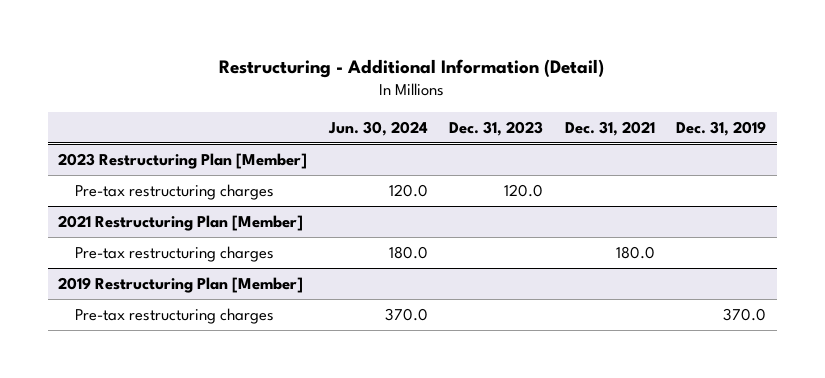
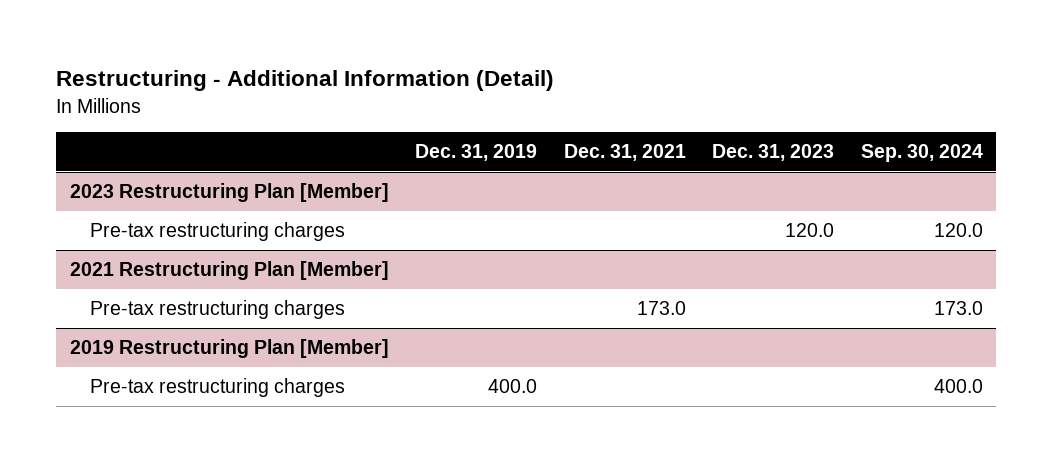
- | Jun. 30, 2024 | Dec. 31, 2023 | Dec. 31, 2021 | Dec. 31, 2019
+ | Dec. 31, 2019 | Dec. 31, 2021 | Dec. 31, 2023 | Sep. 30, 2024
@ 2021 Restructuring Plan [Member]
- Pre-tax restructuring charges | 180.0 | | 180.0 |
+ Pre-tax restructuring charges | | 173.0 | | 173.0
@ 2019 Restructuring Plan [Member]
- Pre-tax restructuring charges | 370.0 | | | 370.0
+ Pre-tax restructuring charges | 400.0 | | | 400.0

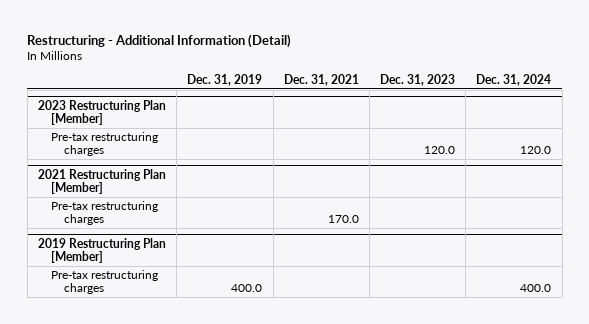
- | Dec. 31, 2019 | Dec. 31, 2021 | Dec. 31, 2023 | Sep. 30, 2024
+ | Dec. 31, 2019 | Dec. 31, 2021 | Dec. 31, 2023 | Dec. 31, 2024
@ 2021 Restructuring Plan [Member]
- Pre-tax restructuring charges | | 173.0 | | 173.0
+ Pre-tax restructuring charges | | 170.0 | |

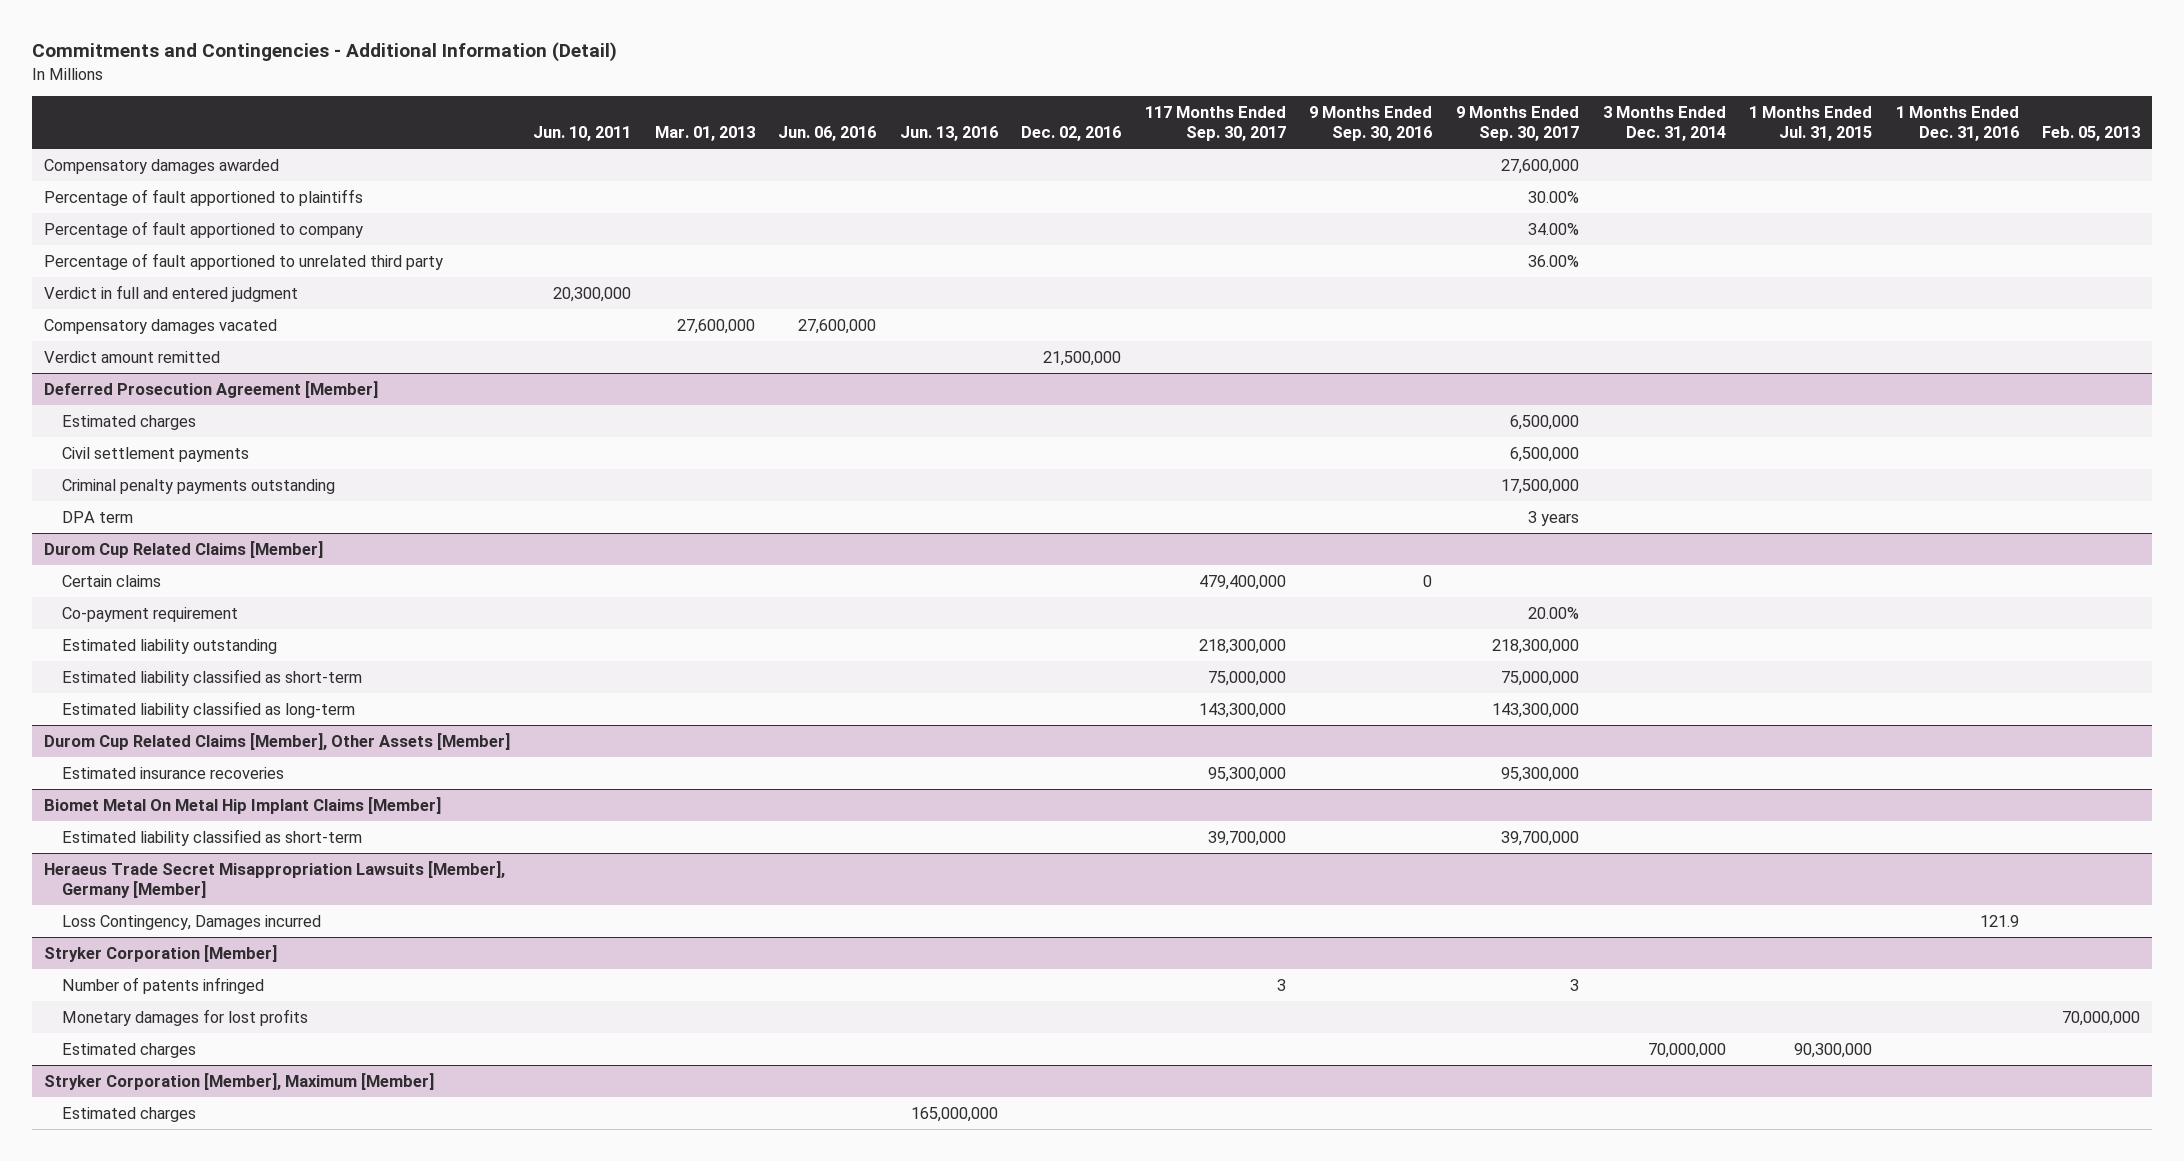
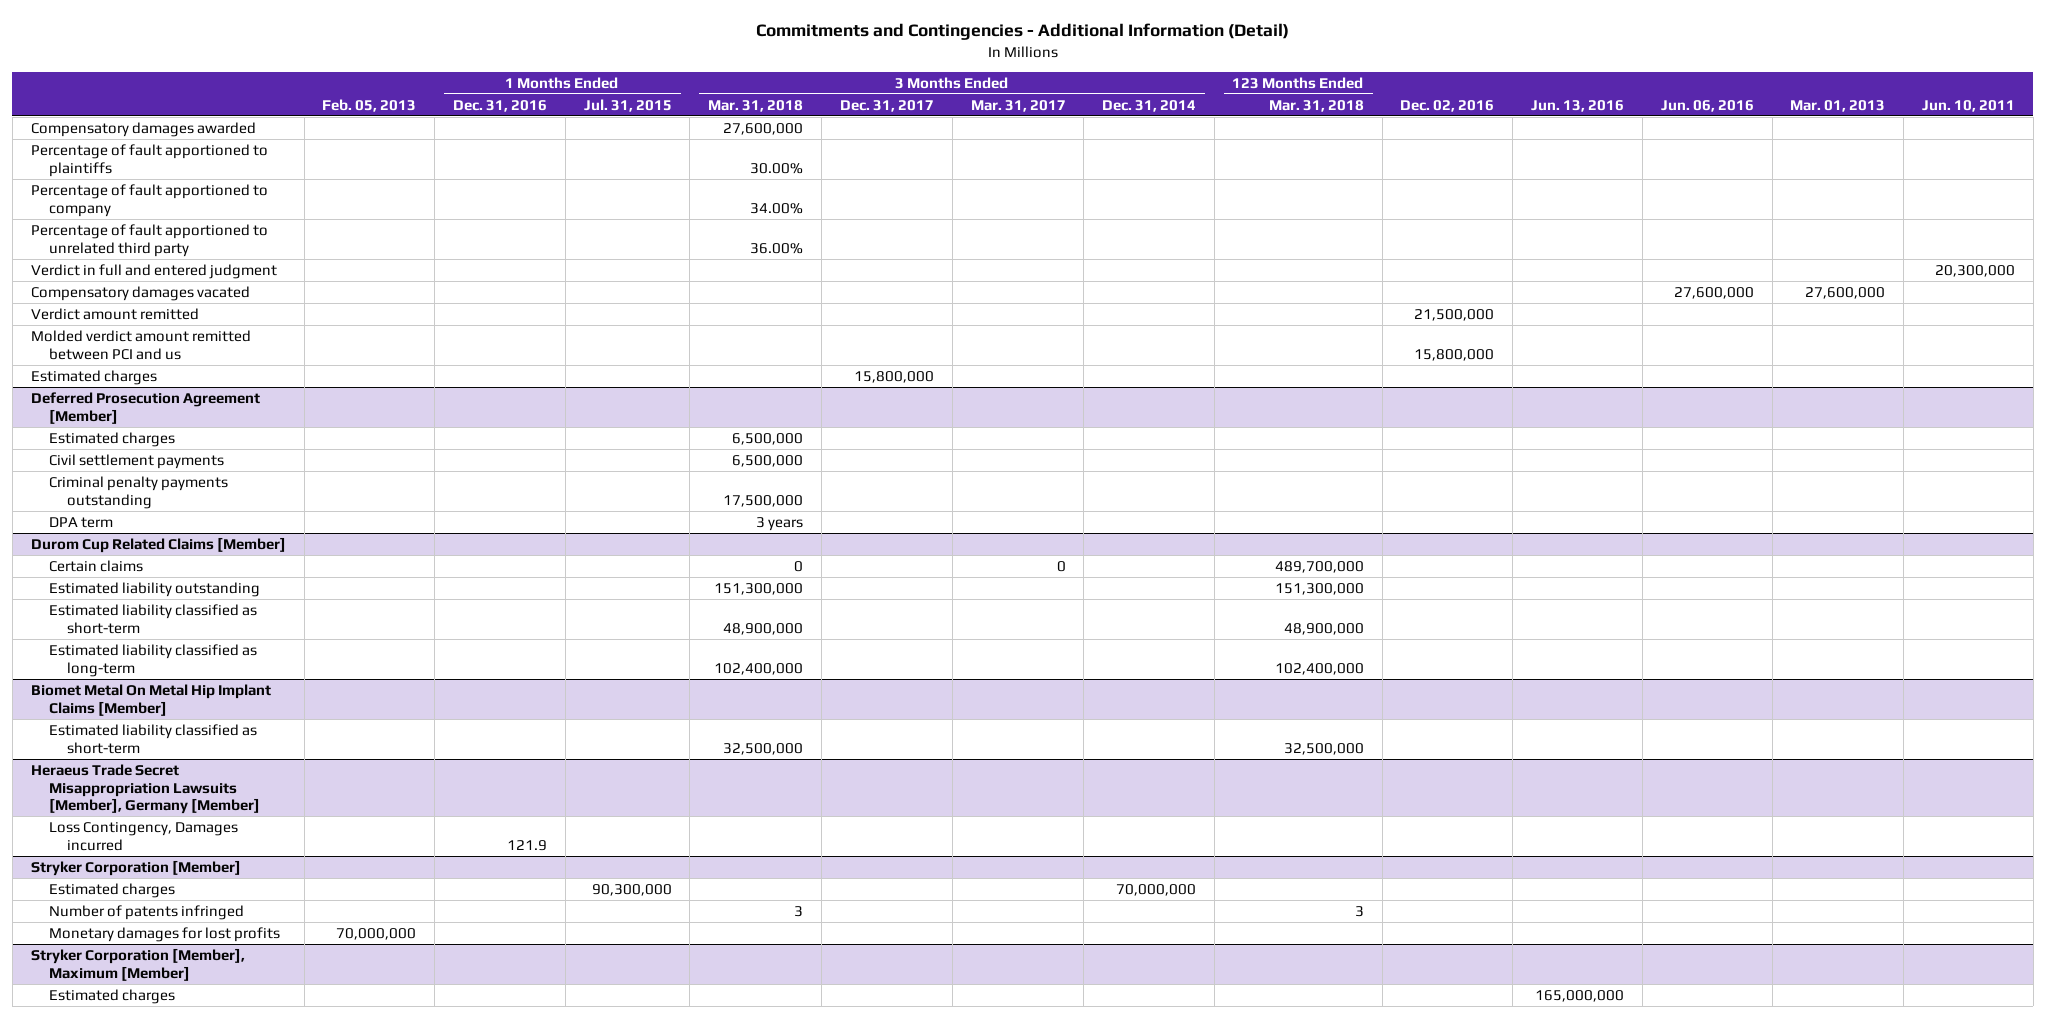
- | Jun. 10, 2011 | Mar. 01, 2013 | Jun. 06, 2016 | Jun. 13, 2016 | Dec. 02, 2016 | 117 Months Ended Sep. 30, 2017 | 9 Months Ended Sep. 30, 2016 | 9 Months Ended Sep. 30, 2017 | 3 Months Ended Dec. 31, 2014 | 1 Months Ended Jul. 31, 2015 | 1 Months Ended Dec. 31, 2016 | Feb. 05, 2013
+ | Feb. 05, 2013 | 1 Months Ended Dec. 31, 2016 | 1 Months Ended Jul. 31, 2015 | 3 Months Ended Mar. 31, 2018 | 3 Months Ended Dec. 31, 2017 | 3 Months Ended Mar. 31, 2017 | 3 Months Ended Dec. 31, 2014 | 123 Months Ended Mar. 31, 2018 | Dec. 02, 2016 | Jun. 13, 2016 | Jun. 06, 2016 | Mar. 01, 2013 | Jun. 10, 2011
+ Molded verdict amount remitted between PCI and us | | | | | | | | | 15,800,000 | | | |
+ Estimated charges | | | | | 15,800,000 | | | | | | | |
@ Durom Cup Related Claims [Member]
- Co-payment requirement | | | | | | | | 20.00% | | | |
- Durom Cup Related Claims [Member], Other Assets [Member]
- Estimated insurance recoveries | | | | | | 95,300,000 | | 95,300,000 | | | |
@ Stryker Corporation [Member]
moved up: Estimated charges | | | 90,300,000 | | | | 70,000,000 | | | | | |

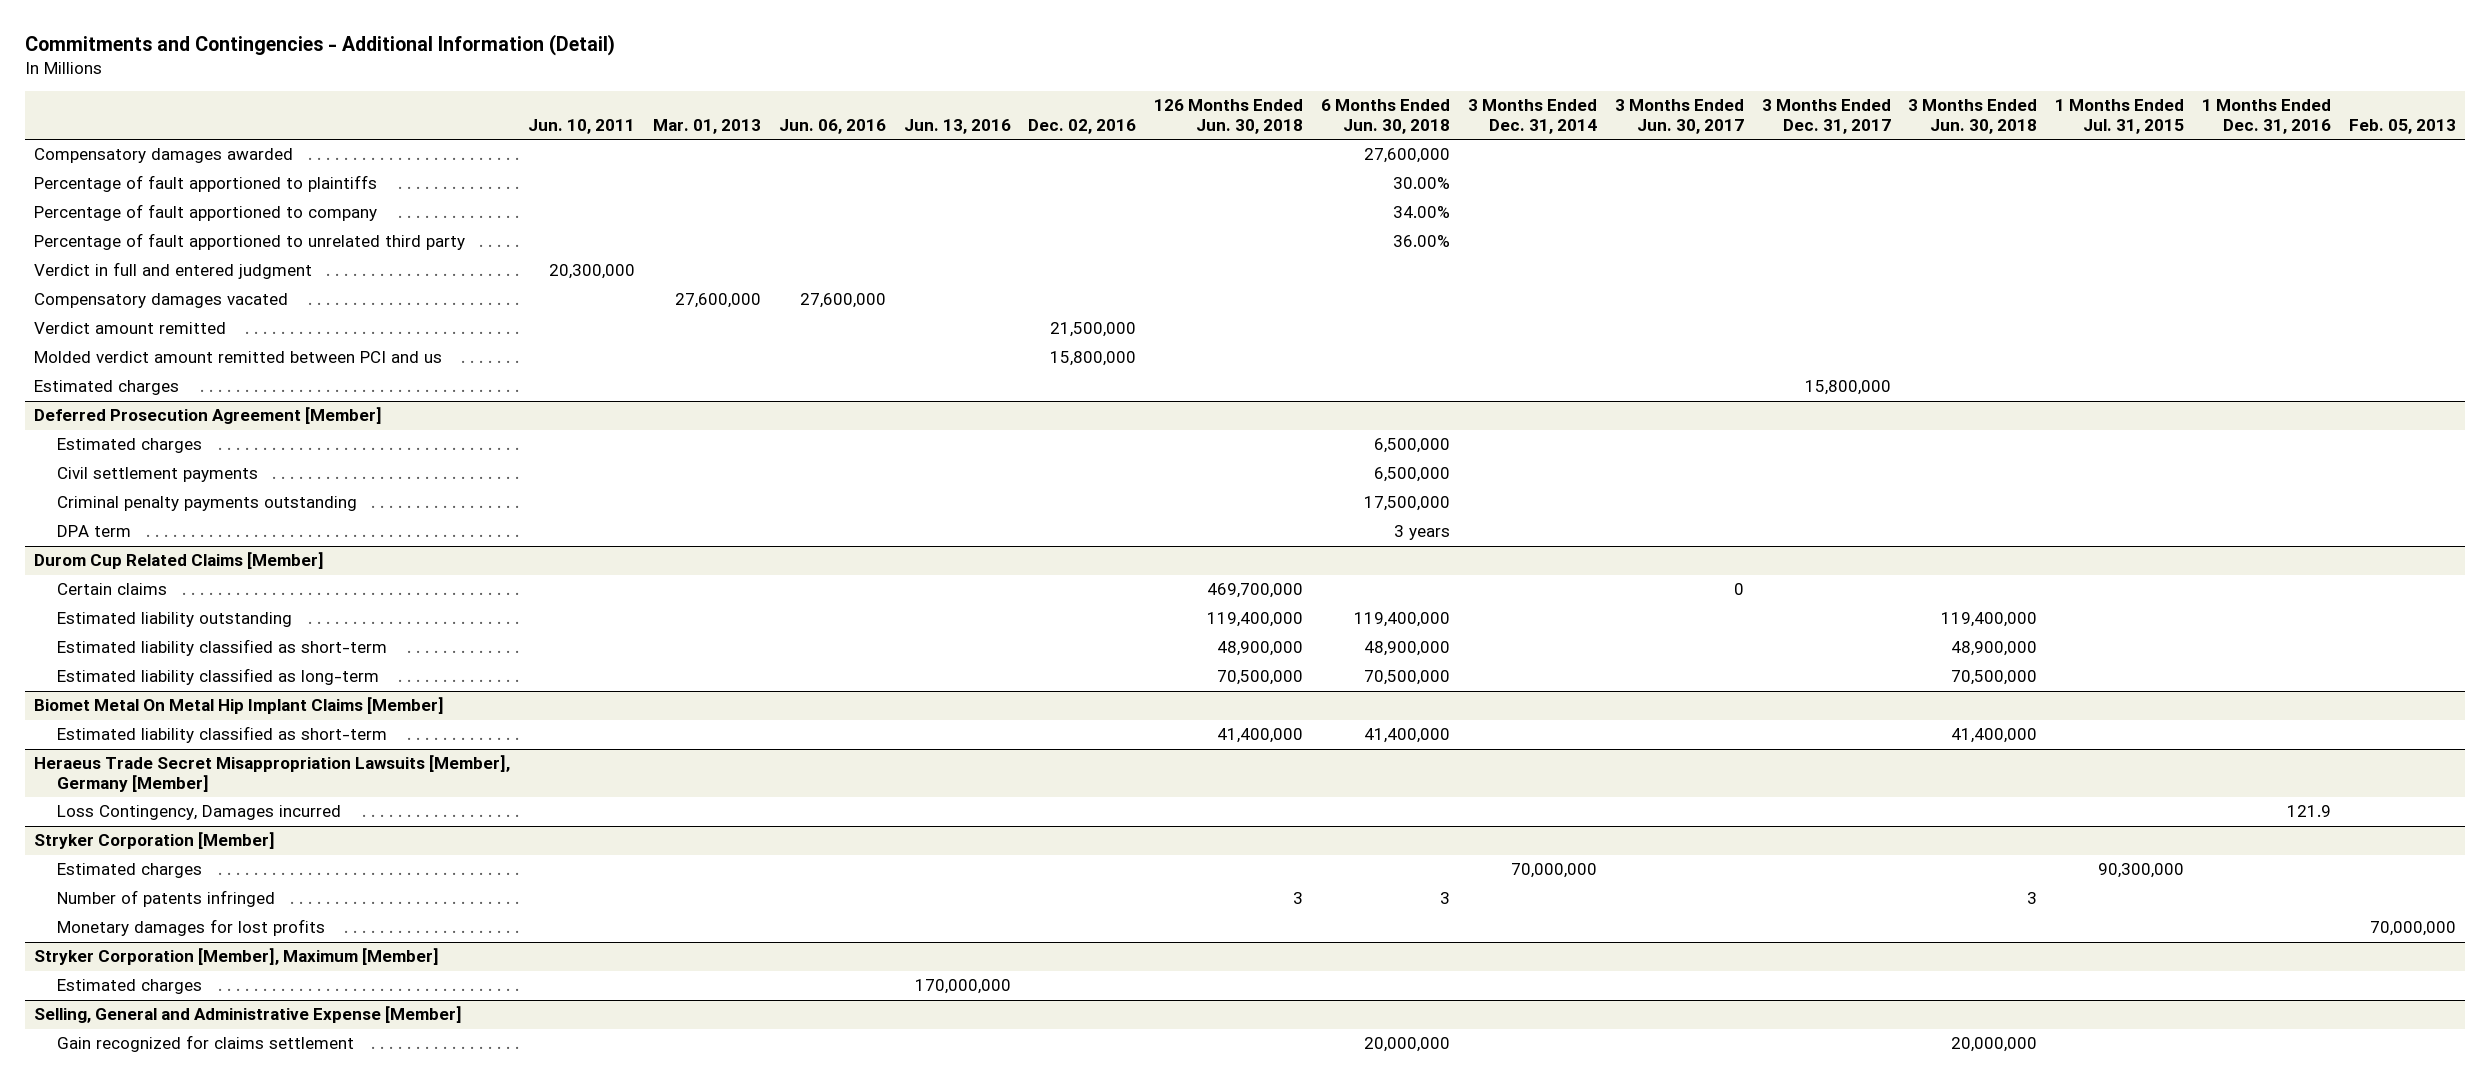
- | Feb. 05, 2013 | 1 Months Ended Dec. 31, 2016 | 1 Months Ended Jul. 31, 2015 | 3 Months Ended Mar. 31, 2018 | 3 Months Ended Dec. 31, 2017 | 3 Months Ended Mar. 31, 2017 | 3 Months Ended Dec. 31, 2014 | 123 Months Ended Mar. 31, 2018 | Dec. 02, 2016 | Jun. 13, 2016 | Jun. 06, 2016 | Mar. 01, 2013 | Jun. 10, 2011
+ | Jun. 10, 2011 | Mar. 01, 2013 | Jun. 06, 2016 | Jun. 13, 2016 | Dec. 02, 2016 | 126 Months Ended Jun. 30, 2018 | 6 Months Ended Jun. 30, 2018 | 3 Months Ended Dec. 31, 2014 | 3 Months Ended Jun. 30, 2017 | 3 Months Ended Dec. 31, 2017 | 3 Months Ended Jun. 30, 2018 | 1 Months Ended Jul. 31, 2015 | 1 Months Ended Dec. 31, 2016 | Feb. 05, 2013
@ Stryker Corporation [Member], Maximum [Member]
- Estimated charges | | | | | | | | | | 165,000,000 | | |
+ Estimated charges | | | | 170,000,000 | | | | | | | | | |
+ Selling, General and Administrative Expense [Member]
+ Gain recognized for claims settlement | | | | | | | 20,000,000 | | | | 20,000,000 | | |

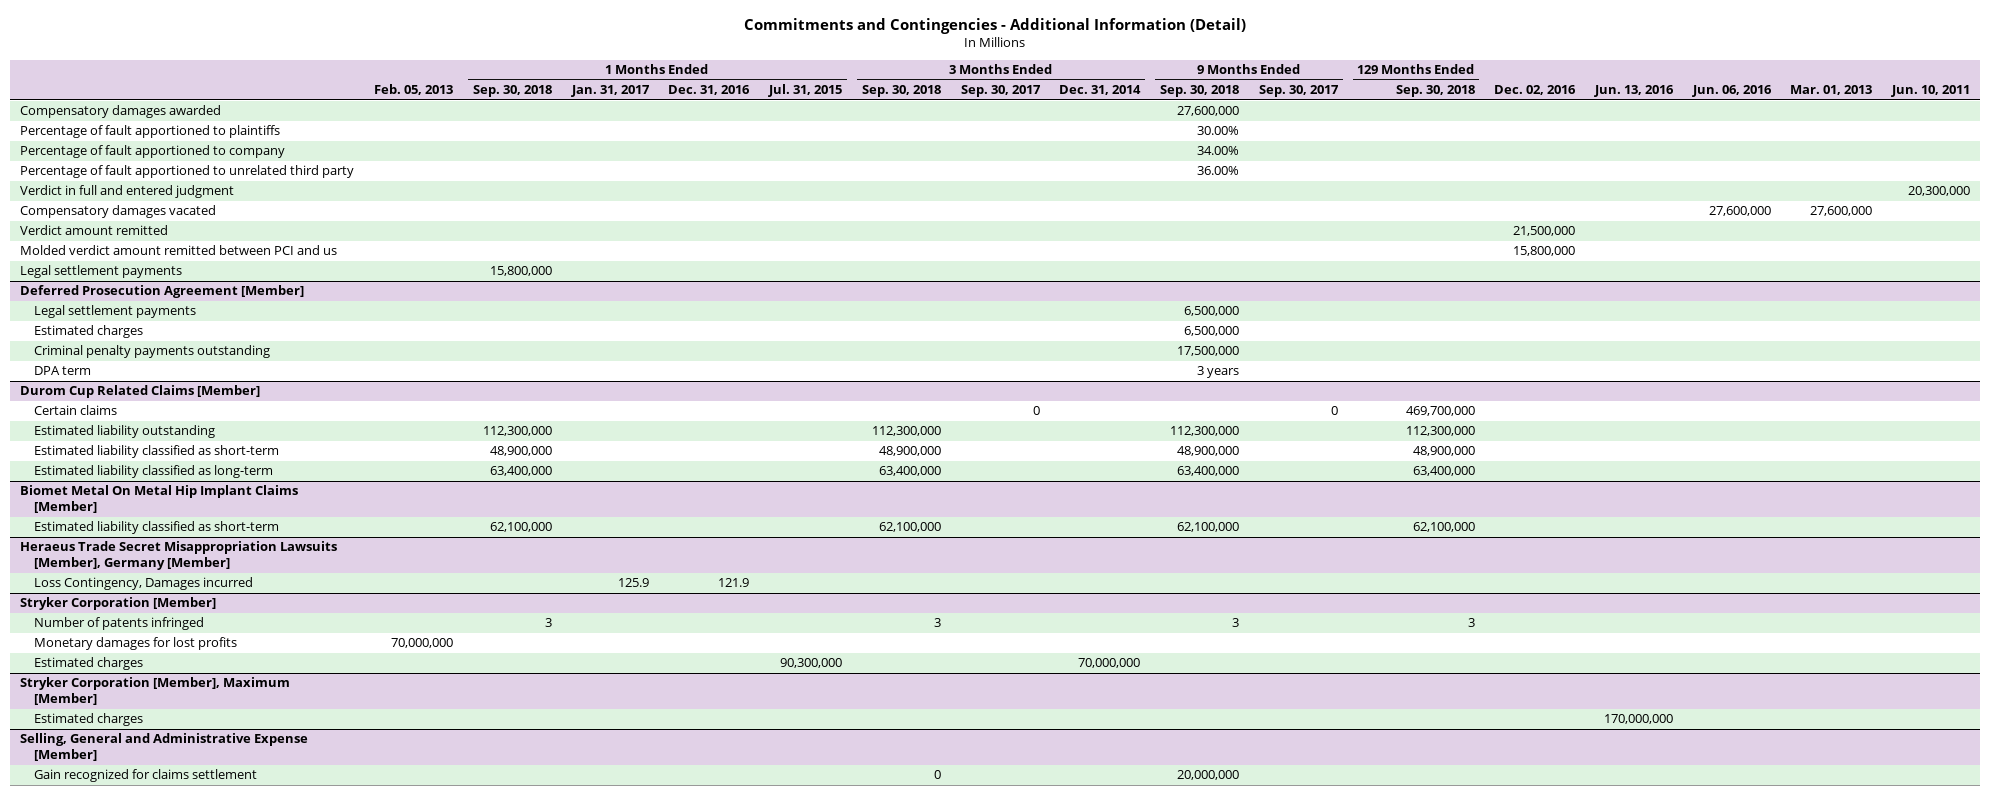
- | Jun. 10, 2011 | Mar. 01, 2013 | Jun. 06, 2016 | Jun. 13, 2016 | Dec. 02, 2016 | 126 Months Ended Jun. 30, 2018 | 6 Months Ended Jun. 30, 2018 | 3 Months Ended Dec. 31, 2014 | 3 Months Ended Jun. 30, 2017 | 3 Months Ended Dec. 31, 2017 | 3 Months Ended Jun. 30, 2018 | 1 Months Ended Jul. 31, 2015 | 1 Months Ended Dec. 31, 2016 | Feb. 05, 2013
+ | Feb. 05, 2013 | 1 Months Ended Sep. 30, 2018 | 1 Months Ended Jan. 31, 2017 | 1 Months Ended Dec. 31, 2016 | 1 Months Ended Jul. 31, 2015 | 3 Months Ended Sep. 30, 2018 | 3 Months Ended Sep. 30, 2017 | 3 Months Ended Dec. 31, 2014 | 9 Months Ended Sep. 30, 2018 | 9 Months Ended Sep. 30, 2017 | 129 Months Ended Sep. 30, 2018 | Dec. 02, 2016 | Jun. 13, 2016 | Jun. 06, 2016 | Mar. 01, 2013 | Jun. 10, 2011
- Estimated charges | | | | | | | | | | 15,800,000 | | | |
+ Legal settlement payments | | 15,800,000 | | | | | | | | | | | | | |
@ Deferred Prosecution Agreement [Member]
+ Legal settlement payments | | | | | | | | | 6,500,000 | | | | | | |
- Civil settlement payments | | | | | | | 6,500,000 | | | | | | |
@ Stryker Corporation [Member]
moved down: Estimated charges | | | | | 90,300,000 | | | 70,000,000 | | | | | | | |

